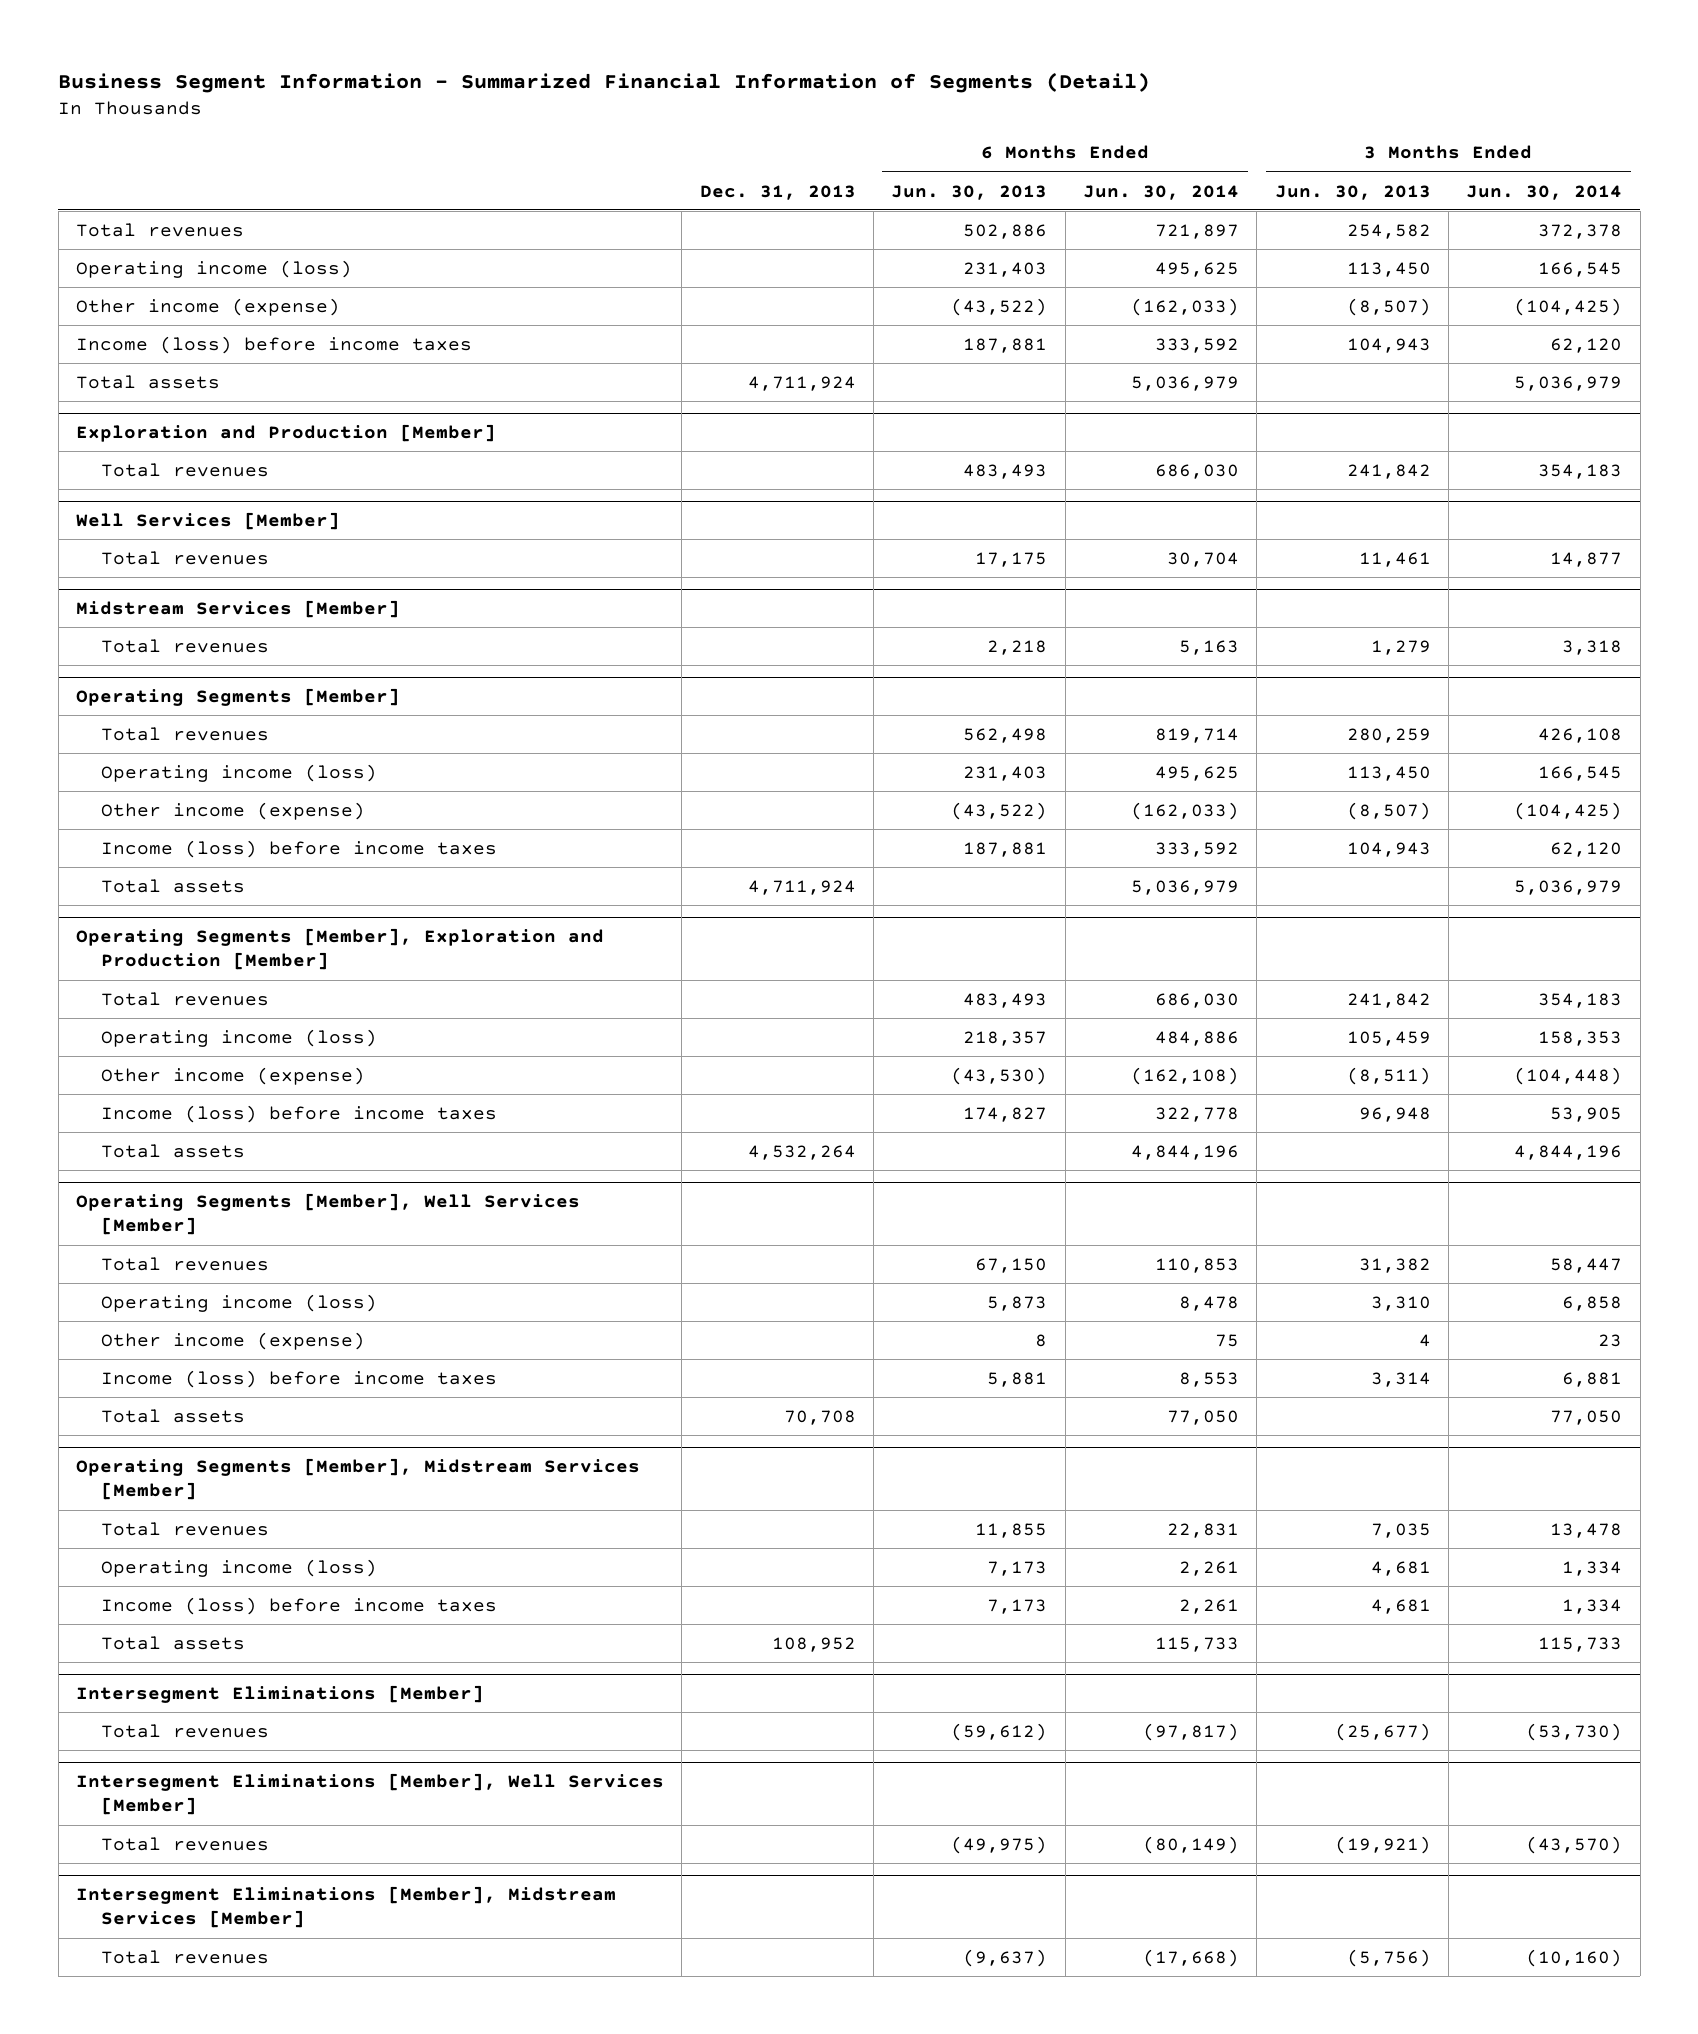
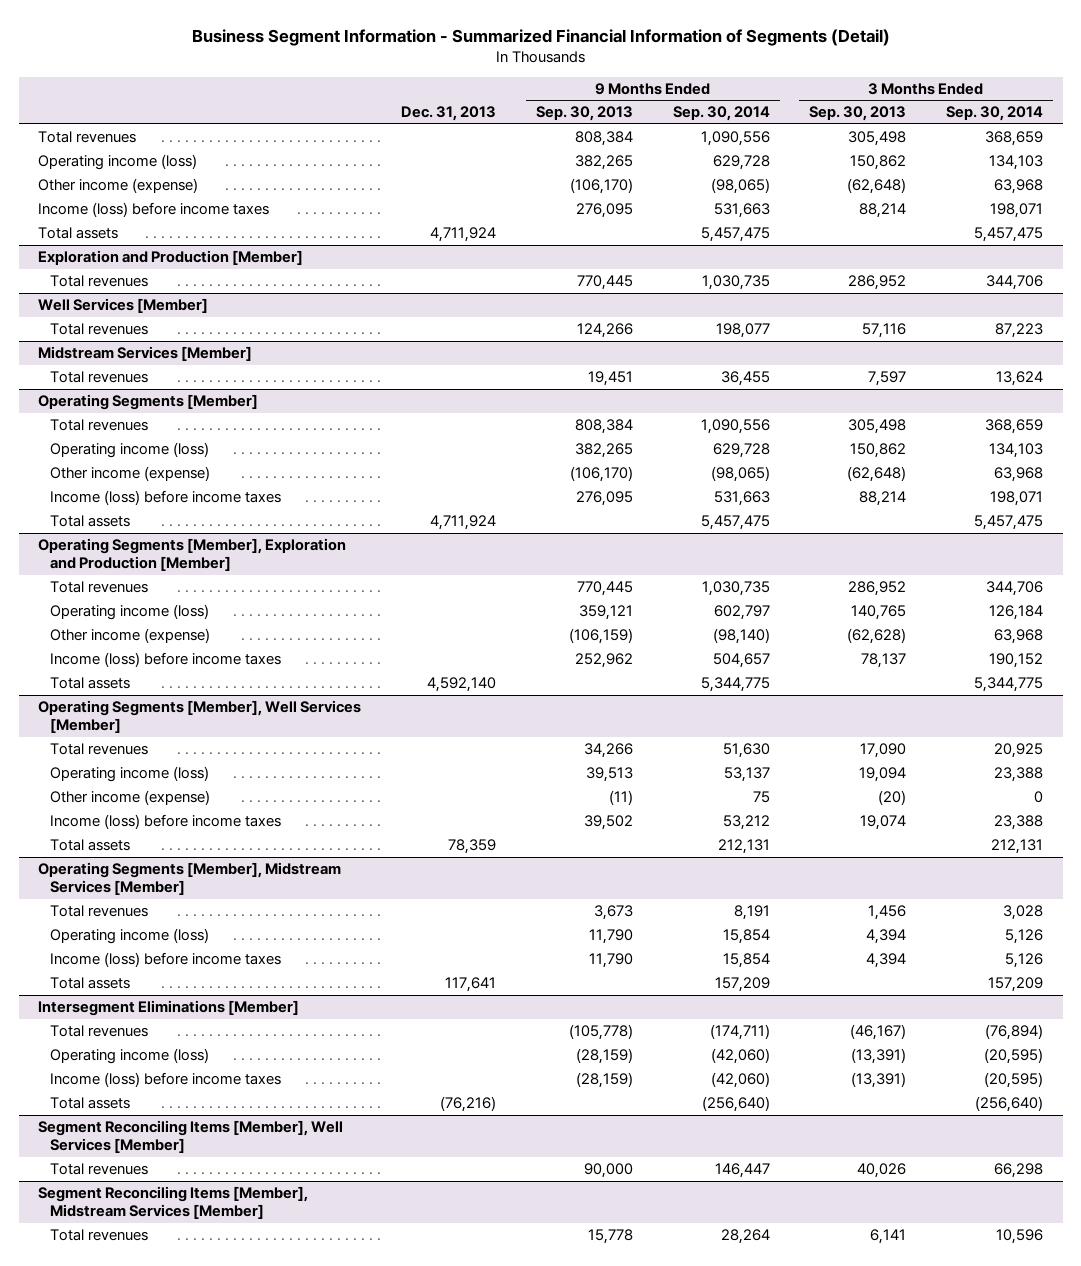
- | Dec. 31, 2013 | 6 Months Ended Jun. 30, 2013 | 6 Months Ended Jun. 30, 2014 | 3 Months Ended Jun. 30, 2013 | 3 Months Ended Jun. 30, 2014
+ | Dec. 31, 2013 | 9 Months Ended Sep. 30, 2013 | 9 Months Ended Sep. 30, 2014 | 3 Months Ended Sep. 30, 2013 | 3 Months Ended Sep. 30, 2014
@ Operating Segments [Member], Exploration and Production [Member]
- Total assets | 4,532,264 | | 4,844,196 | | 4,844,196
+ Total assets | 4,592,140 | | 5,344,775 | | 5,344,775
@ Operating Segments [Member], Well Services [Member]
- Total assets | 70,708 | | 77,050 | | 77,050
+ Total assets | 78,359 | | 212,131 | | 212,131
@ Operating Segments [Member], Midstream Services [Member]
- Total assets | 108,952 | | 115,733 | | 115,733
+ Total assets | 117,641 | | 157,209 | | 157,209
- Intersegment Eliminations [Member], Well Services [Member]
- Total revenues | | (49,975) | (80,149) | (19,921) | (43,570)
- Intersegment Eliminations [Member], Midstream Services [Member]
- Total revenues | | (9,637) | (17,668) | (5,756) | (10,160)
@ Intersegment Eliminations [Member]
+ Operating income (loss) | | (28,159) | (42,060) | (13,391) | (20,595)
+ Income (loss) before income taxes | | (28,159) | (42,060) | (13,391) | (20,595)
+ Total assets | (76,216) | | (256,640) | | (256,640)
+ Segment Reconciling Items [Member], Well Services [Member]
+ Total revenues | | 90,000 | 146,447 | 40,026 | 66,298
+ Segment Reconciling Items [Member], Midstream Services [Member]
+ Total revenues | | 15,778 | 28,264 | 6,141 | 10,596

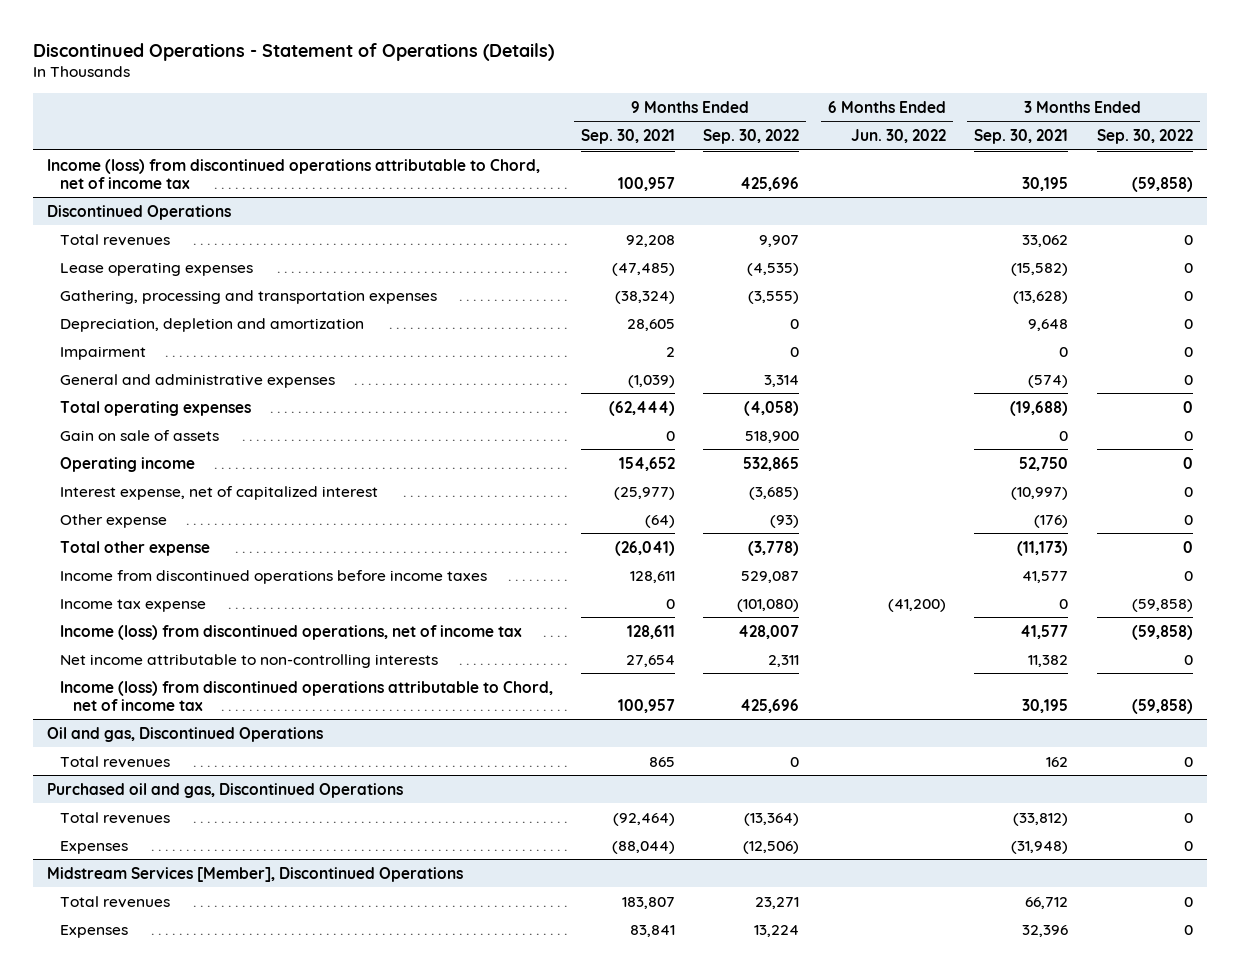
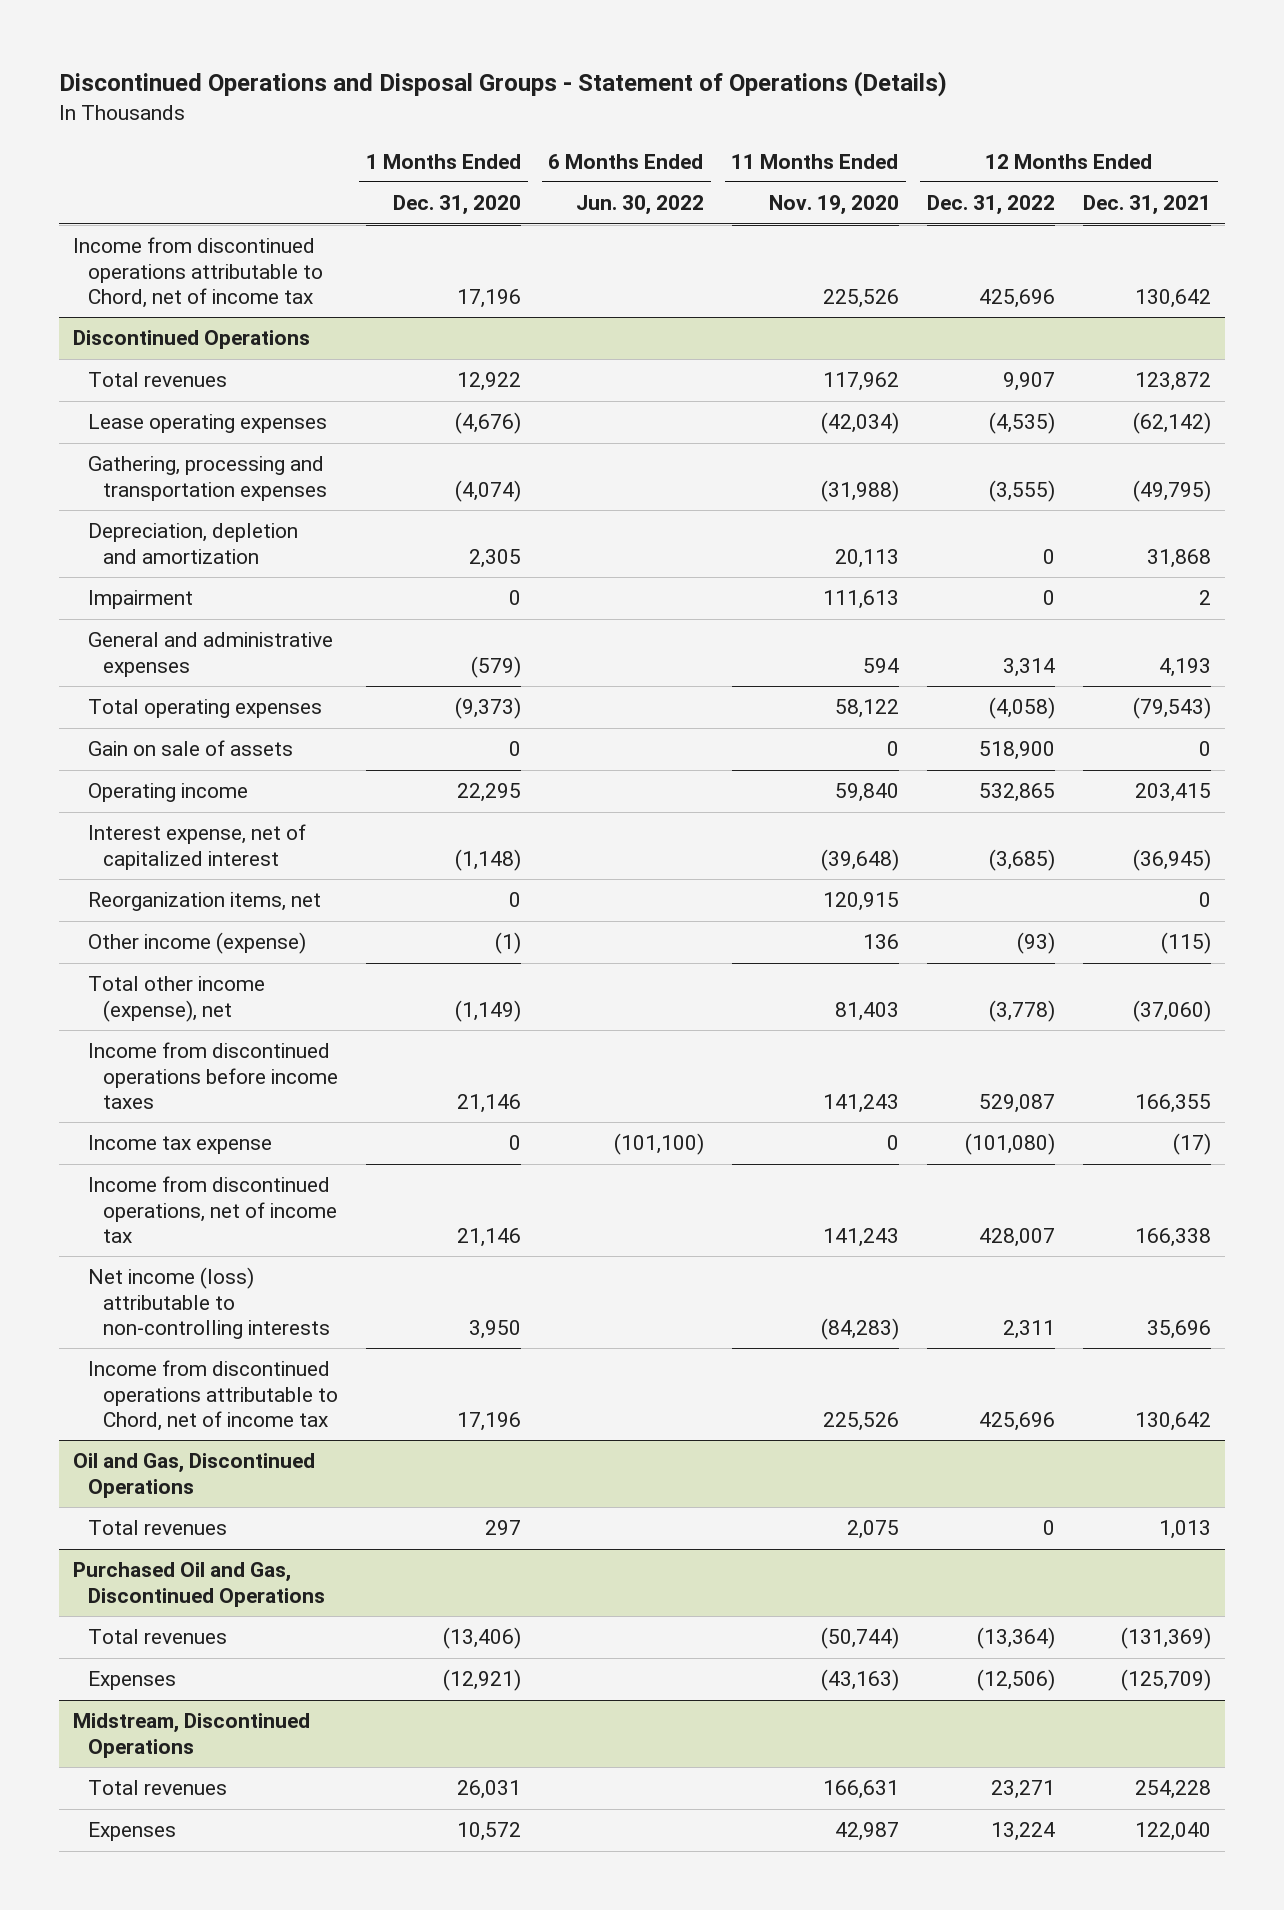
- Discontinued Operations - Statement of Operations (Details)
+ Discontinued Operations and Disposal Groups - Statement of Operations (Details)
- | 9 Months Ended Sep. 30, 2021 | 9 Months Ended Sep. 30, 2022 | 6 Months Ended Jun. 30, 2022 | 3 Months Ended Sep. 30, 2021 | 3 Months Ended Sep. 30, 2022
+ | 1 Months Ended Dec. 31, 2020 | 6 Months Ended Jun. 30, 2022 | 11 Months Ended Nov. 19, 2020 | 12 Months Ended Dec. 31, 2022 | 12 Months Ended Dec. 31, 2021
- Income (loss) from discontinued operations attributable to Chord, net of income tax | 100,957 | 425,696 | | 30,195 | (59,858)
+ Income from discontinued operations attributable to Chord, net of income tax | 17,196 | | 225,526 | 425,696 | 130,642
@ Discontinued Operations
- Other expense | (64) | (93) | | (176) | 0
- Total other expense | (26,041) | (3,778) | | (11,173) | 0
+ Reorganization items, net | 0 | | 120,915 | | 0
+ Other income (expense) | (1) | | 136 | (93) | (115)
+ Total other income (expense), net | (1,149) | | 81,403 | (3,778) | (37,060)
- Income tax expense | 0 | (101,080) | (41,200) | 0 | (59,858)
- Income (loss) from discontinued operations, net of income tax | 128,611 | 428,007 | | 41,577 | (59,858)
- Net income attributable to non-controlling interests | 27,654 | 2,311 | | 11,382 | 0
- Income (loss) from discontinued operations attributable to Chord, net of income tax | 100,957 | 425,696 | | 30,195 | (59,858)
- Oil and gas, Discontinued Operations
@ Discontinued Operations
+ Income tax expense | 0 | (101,100) | 0 | (101,080) | (17)
+ Income from discontinued operations, net of income tax | 21,146 | | 141,243 | 428,007 | 166,338
+ Net income (loss) attributable to non-controlling interests | 3,950 | | (84,283) | 2,311 | 35,696
+ Income from discontinued operations attributable to Chord, net of income tax | 17,196 | | 225,526 | 425,696 | 130,642
+ Oil and Gas, Discontinued Operations
- Purchased oil and gas, Discontinued Operations
+ Purchased Oil and Gas, Discontinued Operations
- Midstream Services [Member], Discontinued Operations
+ Midstream, Discontinued Operations

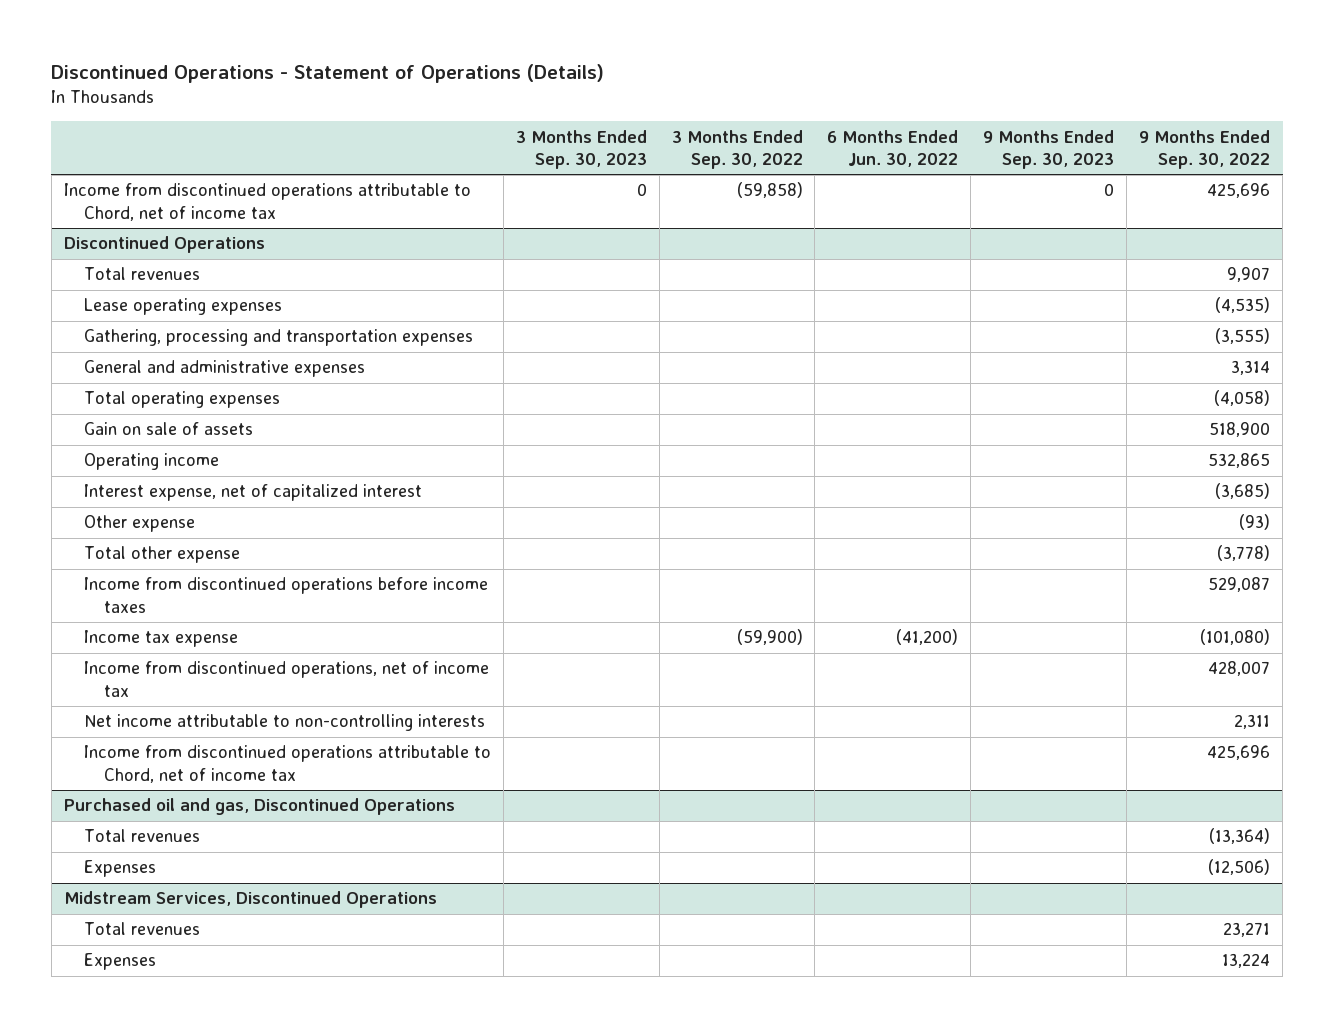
- Discontinued Operations and Disposal Groups - Statement of Operations (Details)
+ Discontinued Operations - Statement of Operations (Details)
- | 1 Months Ended Dec. 31, 2020 | 6 Months Ended Jun. 30, 2022 | 11 Months Ended Nov. 19, 2020 | 12 Months Ended Dec. 31, 2022 | 12 Months Ended Dec. 31, 2021
+ | 3 Months Ended Sep. 30, 2023 | 3 Months Ended Sep. 30, 2022 | 6 Months Ended Jun. 30, 2022 | 9 Months Ended Sep. 30, 2023 | 9 Months Ended Sep. 30, 2022
@ Discontinued Operations
- Depreciation, depletion and amortization | 2,305 | | 20,113 | 0 | 31,868
- Impairment | 0 | | 111,613 | 0 | 2
- Reorganization items, net | 0 | | 120,915 | | 0
- Other income (expense) | (1) | | 136 | (93) | (115)
- Total other income (expense), net | (1,149) | | 81,403 | (3,778) | (37,060)
+ Other expense | | | | | (93)
+ Total other expense | | | | | (3,778)
- Income tax expense | 0 | (101,100) | 0 | (101,080) | (17)
+ Income tax expense | | (59,900) | (41,200) | | (101,080)
- Net income (loss) attributable to non-controlling interests | 3,950 | | (84,283) | 2,311 | 35,696
+ Net income attributable to non-controlling interests | | | | | 2,311
- Oil and Gas, Discontinued Operations
- Total revenues | 297 | | 2,075 | 0 | 1,013
- Purchased Oil and Gas, Discontinued Operations
+ Purchased oil and gas, Discontinued Operations
- Midstream, Discontinued Operations
+ Midstream Services, Discontinued Operations

